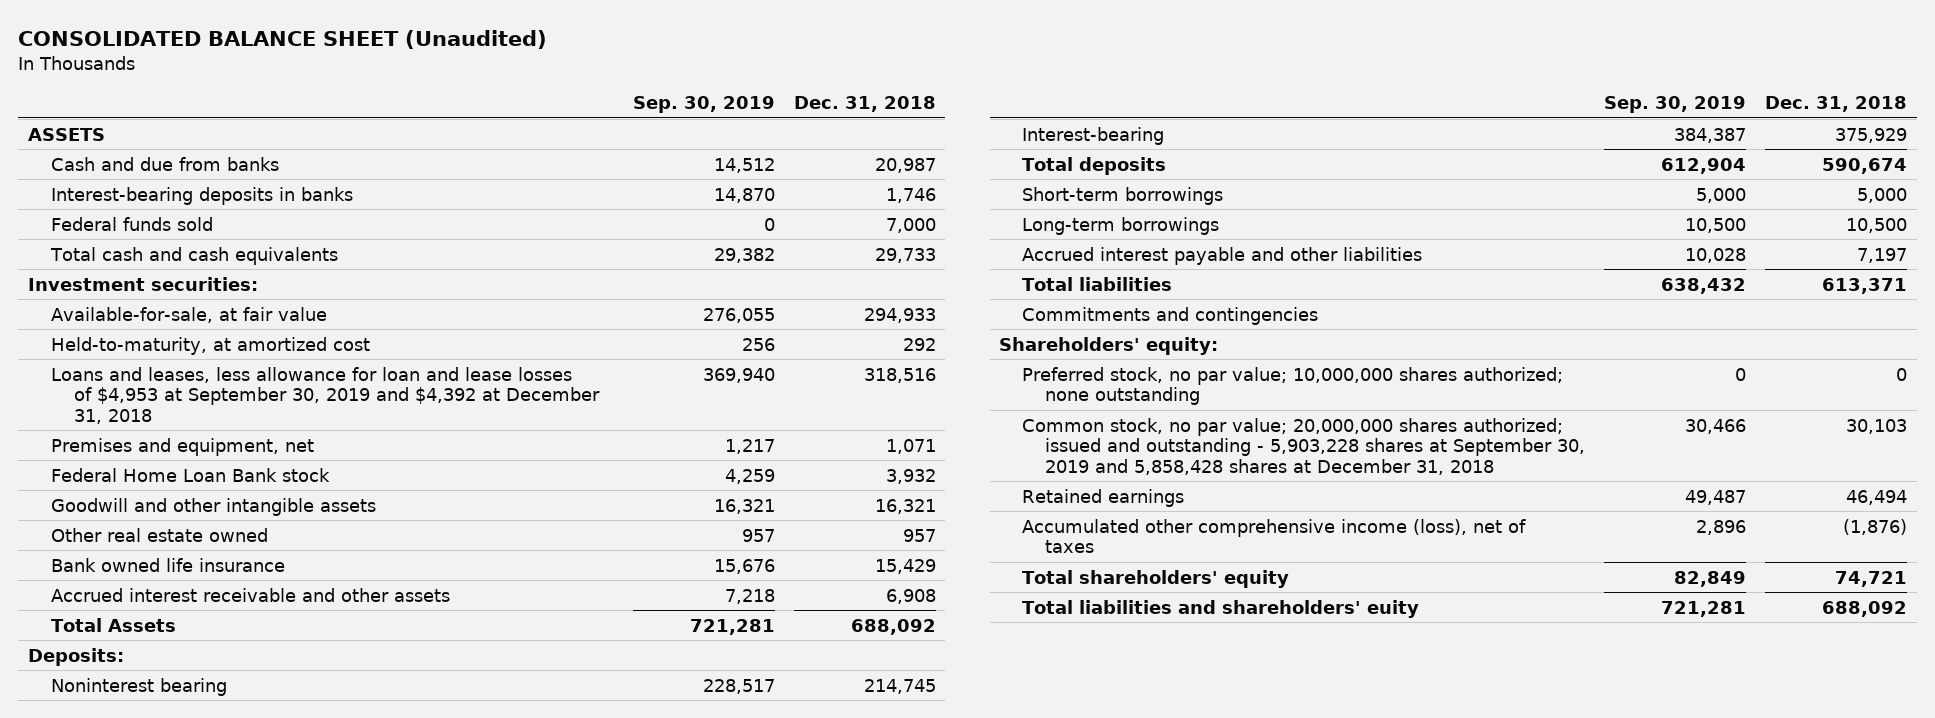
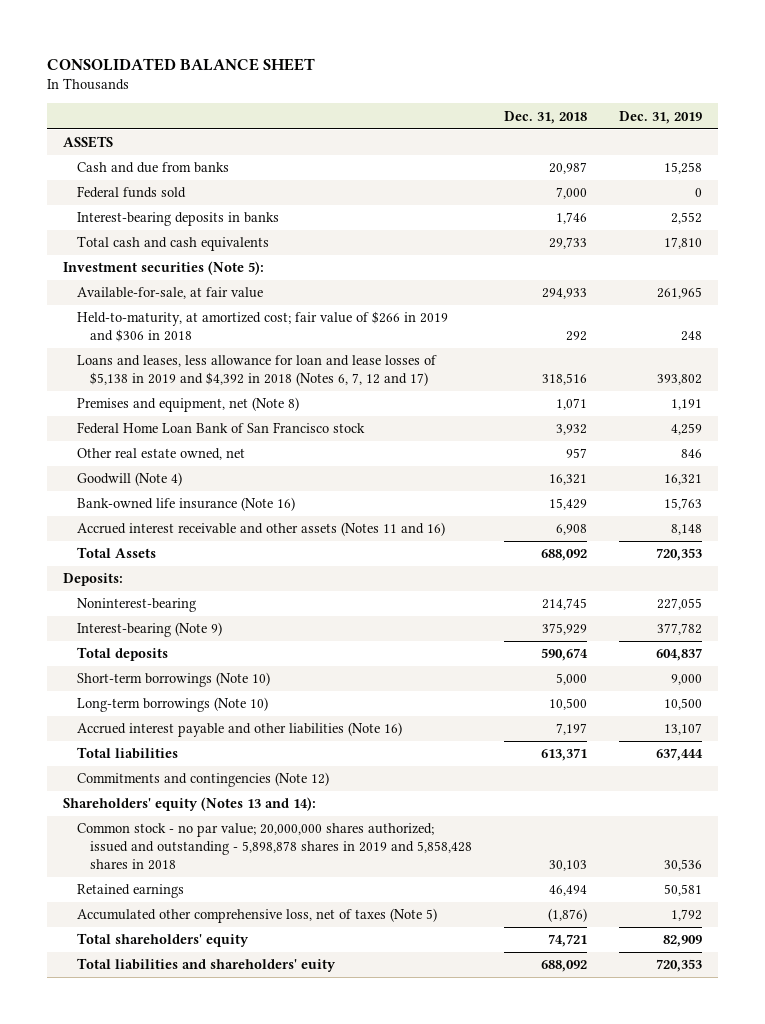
- CONSOLIDATED BALANCE SHEET (Unaudited)
+ CONSOLIDATED BALANCE SHEET
- | Sep. 30, 2019 | Dec. 31, 2018
+ | Dec. 31, 2018 | Dec. 31, 2019
moved down: Interest-bearing deposits in banks | 1,746 | 2,552
- Investment securities:
+ Investment securities (Note 5):
- Held-to-maturity, at amortized cost | 256 | 292
- Loans and leases, less allowance for loan and lease losses of $4,953 at September 30, 2019 and $4,392 at December 31, 2018 | 369,940 | 318,516
- Premises and equipment, net | 1,217 | 1,071
- Federal Home Loan Bank stock | 4,259 | 3,932
- Goodwill and other intangible assets | 16,321 | 16,321
- Other real estate owned | 957 | 957
- Bank owned life insurance | 15,676 | 15,429
- Accrued interest receivable and other assets | 7,218 | 6,908
+ Held-to-maturity, at amortized cost; fair value of $266 in 2019 and $306 in 2018 | 292 | 248
+ Loans and leases, less allowance for loan and lease losses of $5,138 in 2019 and $4,392 in 2018 (Notes 6, 7, 12 and 17) | 318,516 | 393,802
+ Premises and equipment, net (Note 8) | 1,071 | 1,191
+ Federal Home Loan Bank of San Francisco stock | 3,932 | 4,259
+ Other real estate owned, net | 957 | 846
+ Goodwill (Note 4) | 16,321 | 16,321
+ Bank-owned life insurance (Note 16) | 15,429 | 15,763
+ Accrued interest receivable and other assets (Notes 11 and 16) | 6,908 | 8,148
- Noninterest bearing | 228,517 | 214,745
- Interest-bearing | 384,387 | 375,929
+ Noninterest-bearing | 214,745 | 227,055
+ Interest-bearing (Note 9) | 375,929 | 377,782
- Short-term borrowings | 5,000 | 5,000
- Long-term borrowings | 10,500 | 10,500
- Accrued interest payable and other liabilities | 10,028 | 7,197
+ Short-term borrowings (Note 10) | 5,000 | 9,000
+ Long-term borrowings (Note 10) | 10,500 | 10,500
+ Accrued interest payable and other liabilities (Note 16) | 7,197 | 13,107
- Commitments and contingencies
- Shareholders' equity:
- Preferred stock, no par value; 10,000,000 shares authorized; none outstanding | 0 | 0
- Common stock, no par value; 20,000,000 shares authorized; issued and outstanding - 5,903,228 shares at September 30, 2019 and 5,858,428 shares at December 31, 2018 | 30,466 | 30,103
+ Commitments and contingencies (Note 12)
+ Shareholders' equity (Notes 13 and 14):
+ Common stock - no par value; 20,000,000 shares authorized; issued and outstanding - 5,898,878 shares in 2019 and 5,858,428 shares in 2018 | 30,103 | 30,536
- Accumulated other comprehensive income (loss), net of taxes | 2,896 | (1,876)
+ Accumulated other comprehensive loss, net of taxes (Note 5) | (1,876) | 1,792

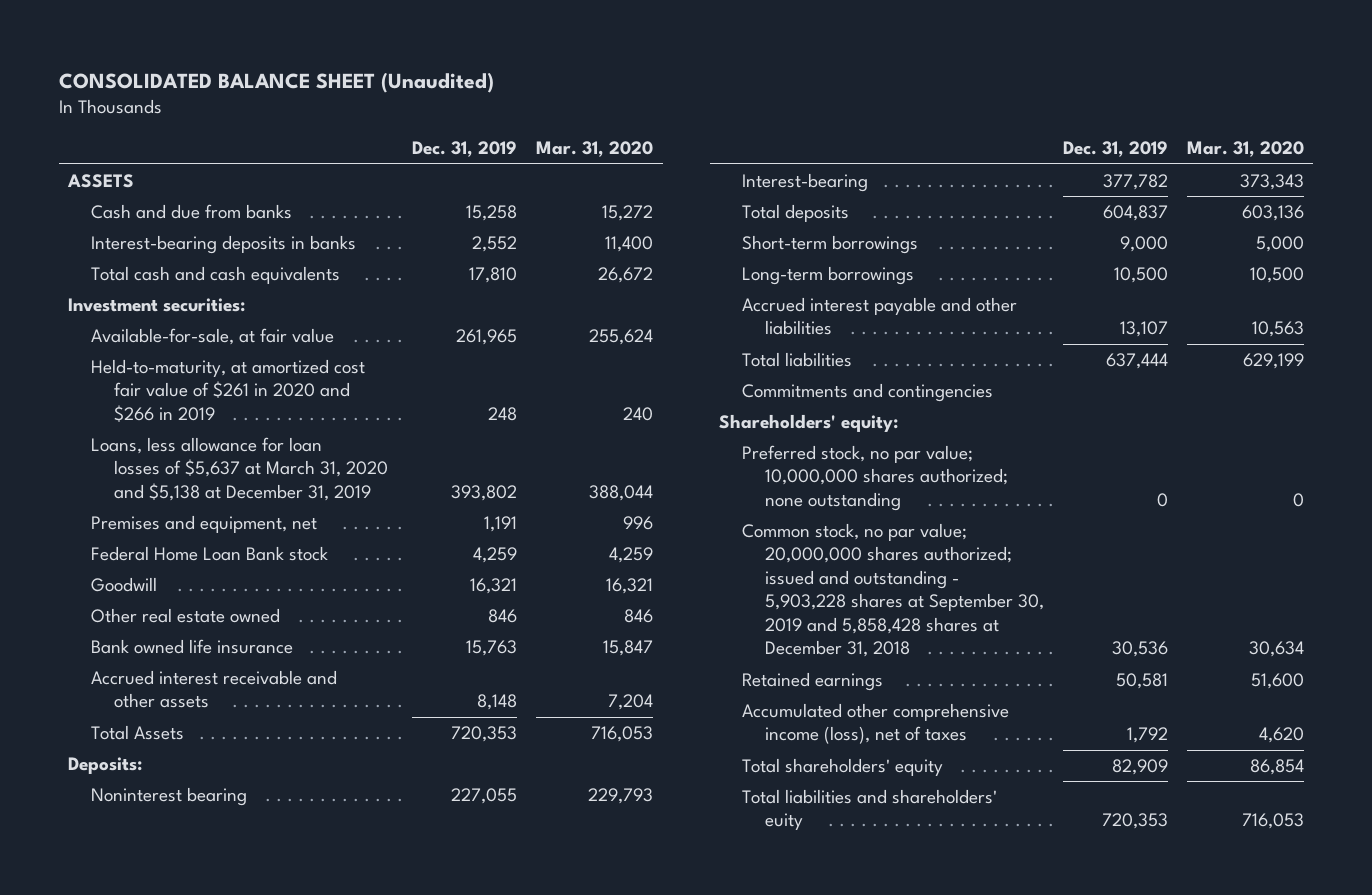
- CONSOLIDATED BALANCE SHEET
+ CONSOLIDATED BALANCE SHEET (Unaudited)
- | Dec. 31, 2018 | Dec. 31, 2019
+ | Dec. 31, 2019 | Mar. 31, 2020
- Federal funds sold | 7,000 | 0
- Investment securities (Note 5):
+ Investment securities:
- Held-to-maturity, at amortized cost; fair value of $266 in 2019 and $306 in 2018 | 292 | 248
- Loans and leases, less allowance for loan and lease losses of $5,138 in 2019 and $4,392 in 2018 (Notes 6, 7, 12 and 17) | 318,516 | 393,802
- Premises and equipment, net (Note 8) | 1,071 | 1,191
- Federal Home Loan Bank of San Francisco stock | 3,932 | 4,259
- Other real estate owned, net | 957 | 846
- Goodwill (Note 4) | 16,321 | 16,321
- Bank-owned life insurance (Note 16) | 15,429 | 15,763
- Accrued interest receivable and other assets (Notes 11 and 16) | 6,908 | 8,148
+ Held-to-maturity, at amortized cost fair value of $261 in 2020 and $266 in 2019 | 248 | 240
+ Loans, less allowance for loan losses of $5,637 at March 31, 2020 and $5,138 at December 31, 2019 | 393,802 | 388,044
+ Premises and equipment, net | 1,191 | 996
+ Federal Home Loan Bank stock | 4,259 | 4,259
+ Goodwill | 16,321 | 16,321
+ Other real estate owned | 846 | 846
+ Bank owned life insurance | 15,763 | 15,847
+ Accrued interest receivable and other assets | 8,148 | 7,204
- Noninterest-bearing | 214,745 | 227,055
- Interest-bearing (Note 9) | 375,929 | 377,782
+ Noninterest bearing | 227,055 | 229,793
+ Interest-bearing | 377,782 | 373,343
- Short-term borrowings (Note 10) | 5,000 | 9,000
- Long-term borrowings (Note 10) | 10,500 | 10,500
- Accrued interest payable and other liabilities (Note 16) | 7,197 | 13,107
+ Short-term borrowings | 9,000 | 5,000
+ Long-term borrowings | 10,500 | 10,500
+ Accrued interest payable and other liabilities | 13,107 | 10,563
- Commitments and contingencies (Note 12)
- Shareholders' equity (Notes 13 and 14):
- Common stock - no par value; 20,000,000 shares authorized; issued and outstanding - 5,898,878 shares in 2019 and 5,858,428 shares in 2018 | 30,103 | 30,536
+ Commitments and contingencies
+ Shareholders' equity:
+ Preferred stock, no par value; 10,000,000 shares authorized; none outstanding | 0 | 0
+ Common stock, no par value; 20,000,000 shares authorized; issued and outstanding - 5,903,228 shares at September 30, 2019 and 5,858,428 shares at December 31, 2018 | 30,536 | 30,634
- Accumulated other comprehensive loss, net of taxes (Note 5) | (1,876) | 1,792
+ Accumulated other comprehensive income (loss), net of taxes | 1,792 | 4,620

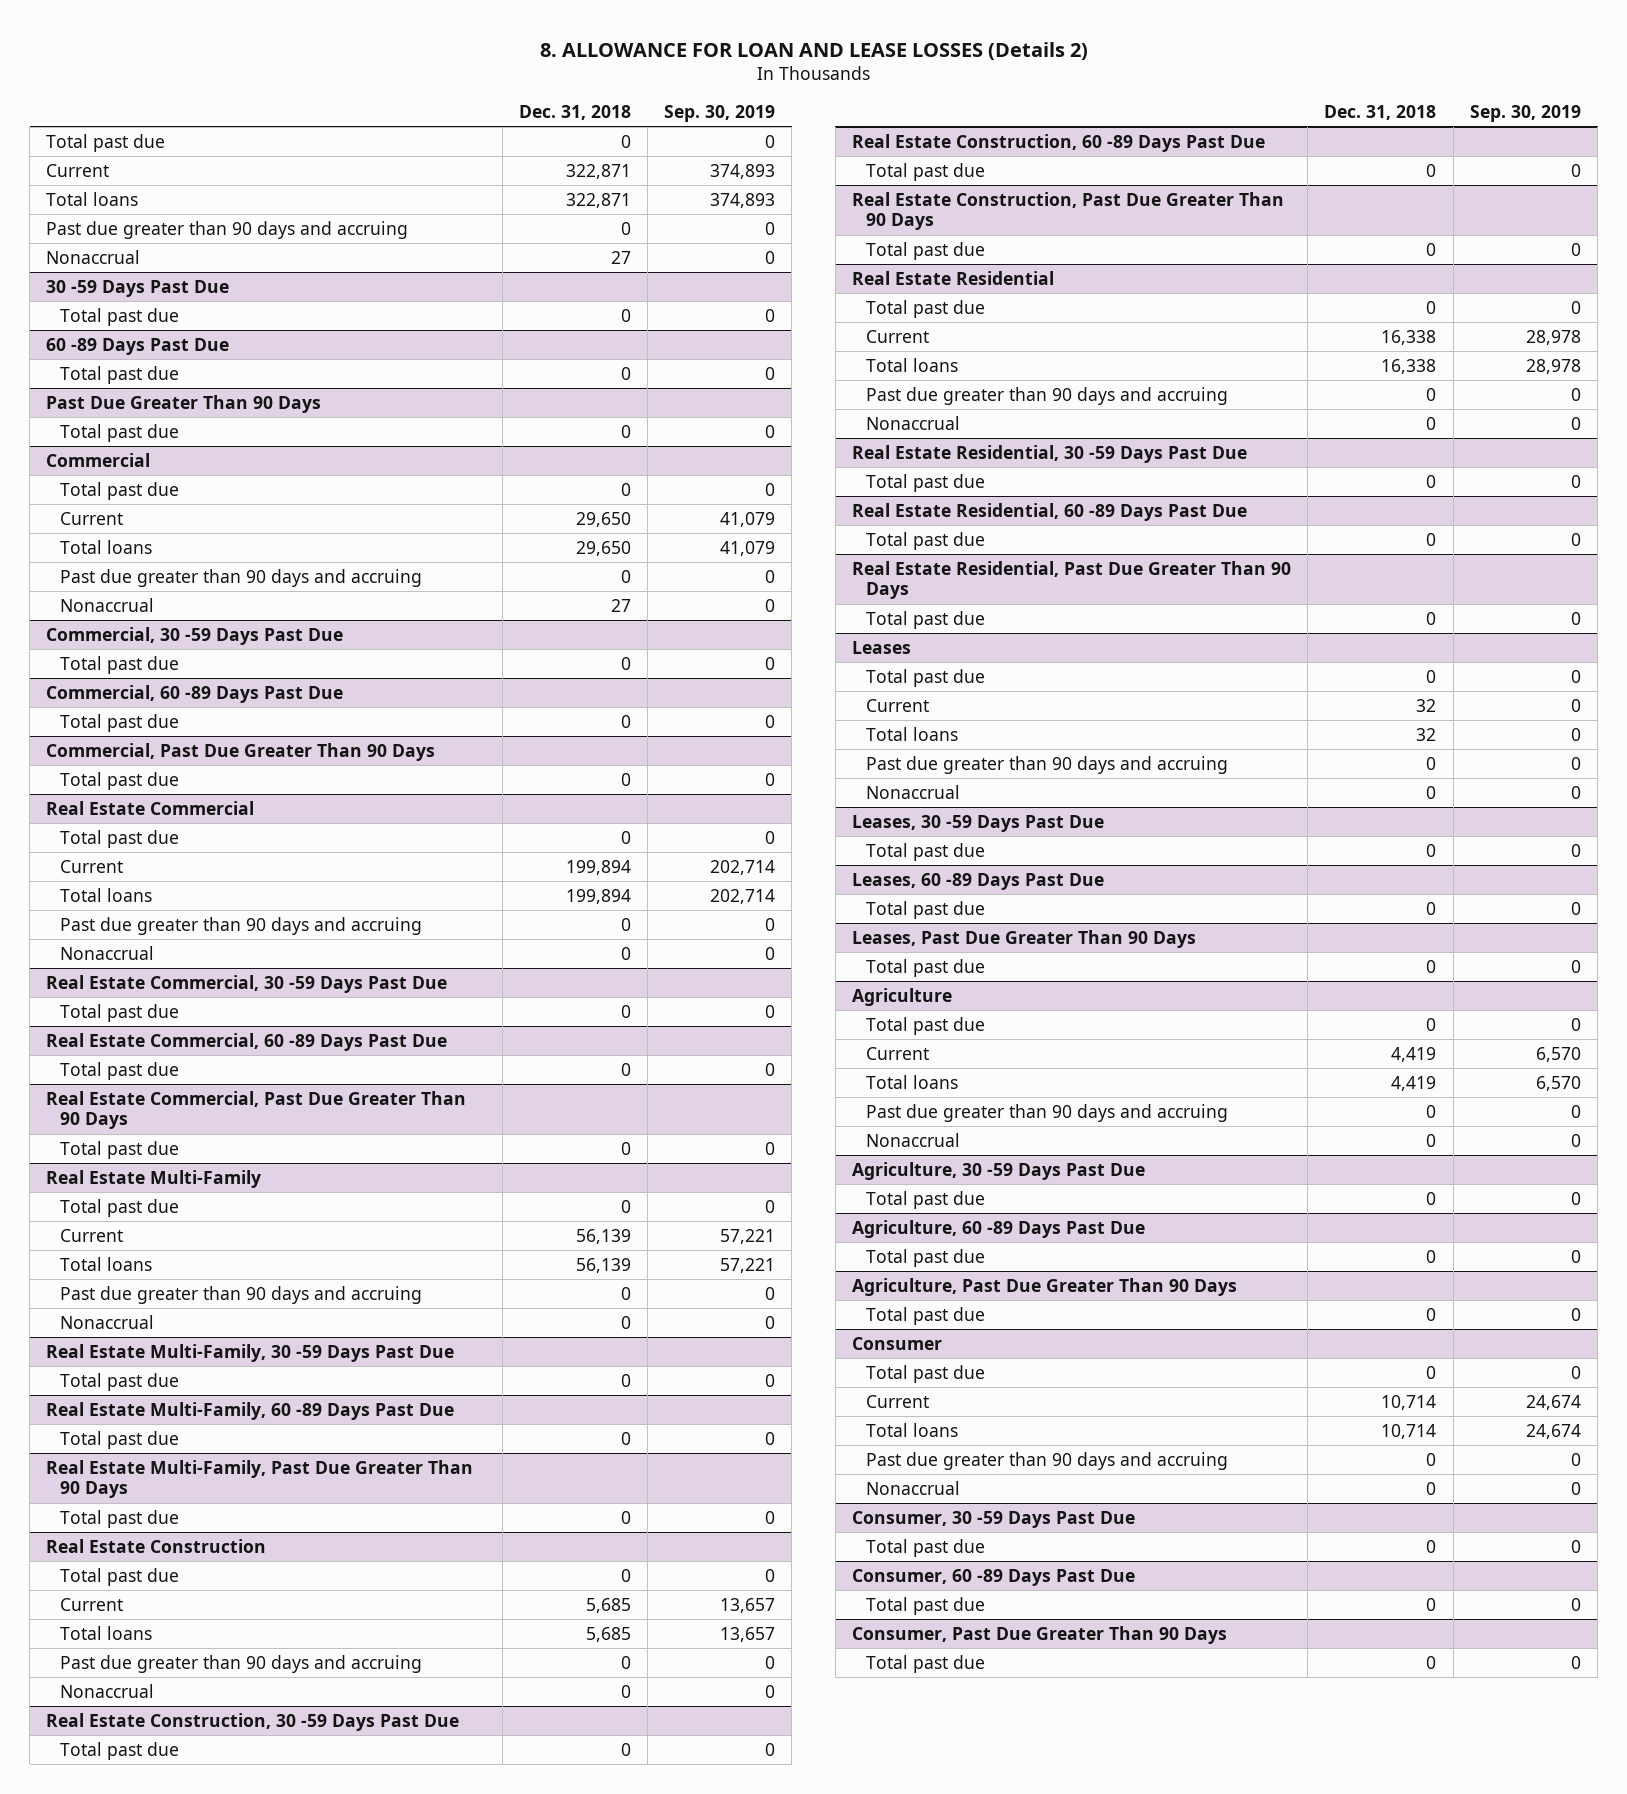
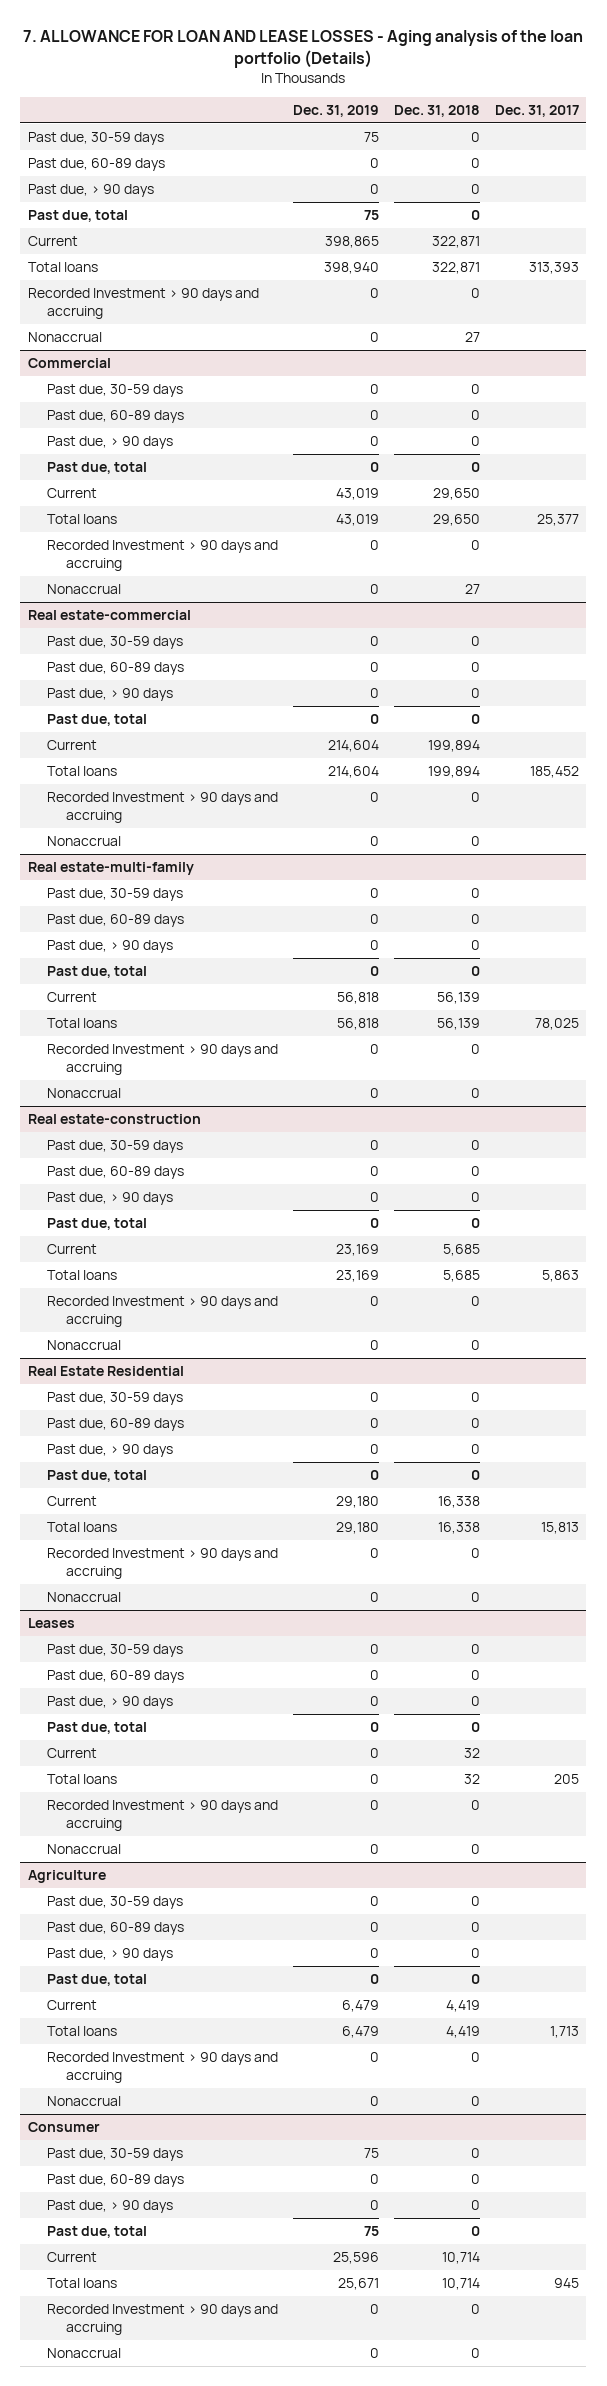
- 8. ALLOWANCE FOR LOAN AND LEASE LOSSES (Details 2)
+ 7. ALLOWANCE FOR LOAN AND LEASE LOSSES - Aging analysis of the loan portfolio (Details)
- | Dec. 31, 2018 | Sep. 30, 2019
+ | Dec. 31, 2019 | Dec. 31, 2018 | Dec. 31, 2017
- Total past due | 0 | 0
+ Past due, 30-59 days | 75 | 0 |
+ Past due, 60-89 days | 0 | 0 |
+ Past due, > 90 days | 0 | 0 |
+ Past due, total | 75 | 0 |
- Past due greater than 90 days and accruing | 0 | 0
+ Recorded Investment > 90 days and accruing | 0 | 0 |
- 30 -59 Days Past Due
- Total past due | 0 | 0
- 60 -89 Days Past Due
- Total past due | 0 | 0
- Past Due Greater Than 90 Days
- Total past due | 0 | 0
@ Commercial
- Total past due | 0 | 0
+ Past due, 30-59 days | 0 | 0 |
+ Past due, 60-89 days | 0 | 0 |
+ Past due, > 90 days | 0 | 0 |
+ Past due, total | 0 | 0 |
- Past due greater than 90 days and accruing | 0 | 0
+ Recorded Investment > 90 days and accruing | 0 | 0 |
- Commercial, 30 -59 Days Past Due
- Total past due | 0 | 0
- Commercial, 60 -89 Days Past Due
- Total past due | 0 | 0
- Commercial, Past Due Greater Than 90 Days
- Total past due | 0 | 0
- Real Estate Commercial
- Total past due | 0 | 0
+ Real estate-commercial
+ Past due, 30-59 days | 0 | 0 |
+ Past due, 60-89 days | 0 | 0 |
+ Past due, > 90 days | 0 | 0 |
+ Past due, total | 0 | 0 |
- Past due greater than 90 days and accruing | 0 | 0
+ Recorded Investment > 90 days and accruing | 0 | 0 |
- Real Estate Commercial, 30 -59 Days Past Due
- Total past due | 0 | 0
- Real Estate Commercial, 60 -89 Days Past Due
- Total past due | 0 | 0
- Real Estate Commercial, Past Due Greater Than 90 Days
- Total past due | 0 | 0
- Real Estate Multi-Family
- Total past due | 0 | 0
+ Real estate-multi-family
+ Past due, 30-59 days | 0 | 0 |
+ Past due, 60-89 days | 0 | 0 |
+ Past due, > 90 days | 0 | 0 |
+ Past due, total | 0 | 0 |
- Past due greater than 90 days and accruing | 0 | 0
+ Recorded Investment > 90 days and accruing | 0 | 0 |
- Real Estate Multi-Family, 30 -59 Days Past Due
- Total past due | 0 | 0
- Real Estate Multi-Family, 60 -89 Days Past Due
- Total past due | 0 | 0
- Real Estate Multi-Family, Past Due Greater Than 90 Days
- Total past due | 0 | 0
- Real Estate Construction
- Total past due | 0 | 0
+ Real estate-construction
+ Past due, 30-59 days | 0 | 0 |
+ Past due, 60-89 days | 0 | 0 |
+ Past due, > 90 days | 0 | 0 |
+ Past due, total | 0 | 0 |
- Past due greater than 90 days and accruing | 0 | 0
+ Recorded Investment > 90 days and accruing | 0 | 0 |
- Real Estate Construction, 30 -59 Days Past Due
- Total past due | 0 | 0
- Real Estate Construction, 60 -89 Days Past Due
- Total past due | 0 | 0
- Real Estate Construction, Past Due Greater Than 90 Days
- Total past due | 0 | 0
@ Real Estate Residential
- Total past due | 0 | 0
+ Past due, 30-59 days | 0 | 0 |
+ Past due, 60-89 days | 0 | 0 |
+ Past due, > 90 days | 0 | 0 |
+ Past due, total | 0 | 0 |
- Past due greater than 90 days and accruing | 0 | 0
+ Recorded Investment > 90 days and accruing | 0 | 0 |
- Real Estate Residential, 30 -59 Days Past Due
- Total past due | 0 | 0
- Real Estate Residential, 60 -89 Days Past Due
- Total past due | 0 | 0
- Real Estate Residential, Past Due Greater Than 90 Days
- Total past due | 0 | 0
@ Leases
- Total past due | 0 | 0
+ Past due, 30-59 days | 0 | 0 |
+ Past due, 60-89 days | 0 | 0 |
+ Past due, > 90 days | 0 | 0 |
+ Past due, total | 0 | 0 |
- Past due greater than 90 days and accruing | 0 | 0
+ Recorded Investment > 90 days and accruing | 0 | 0 |
- Leases, 30 -59 Days Past Due
- Total past due | 0 | 0
- Leases, 60 -89 Days Past Due
- Total past due | 0 | 0
- Leases, Past Due Greater Than 90 Days
- Total past due | 0 | 0
@ Agriculture
- Total past due | 0 | 0
+ Past due, 30-59 days | 0 | 0 |
+ Past due, 60-89 days | 0 | 0 |
+ Past due, > 90 days | 0 | 0 |
+ Past due, total | 0 | 0 |
- Past due greater than 90 days and accruing | 0 | 0
+ Recorded Investment > 90 days and accruing | 0 | 0 |
- Agriculture, 30 -59 Days Past Due
- Total past due | 0 | 0
- Agriculture, 60 -89 Days Past Due
- Total past due | 0 | 0
- Agriculture, Past Due Greater Than 90 Days
- Total past due | 0 | 0
@ Consumer
- Total past due | 0 | 0
+ Past due, 30-59 days | 75 | 0 |
+ Past due, 60-89 days | 0 | 0 |
+ Past due, > 90 days | 0 | 0 |
+ Past due, total | 75 | 0 |
- Past due greater than 90 days and accruing | 0 | 0
+ Recorded Investment > 90 days and accruing | 0 | 0 |
- Consumer, 30 -59 Days Past Due
- Total past due | 0 | 0
- Consumer, 60 -89 Days Past Due
- Total past due | 0 | 0
- Consumer, Past Due Greater Than 90 Days
- Total past due | 0 | 0

